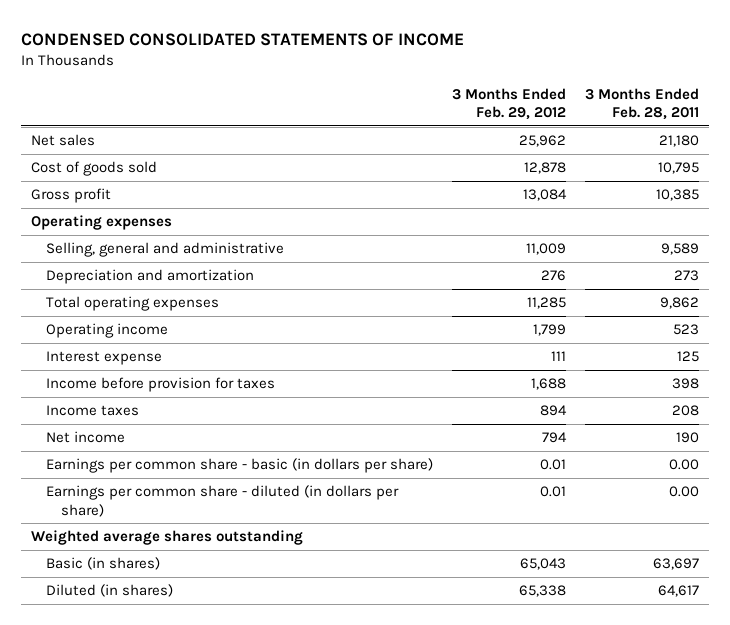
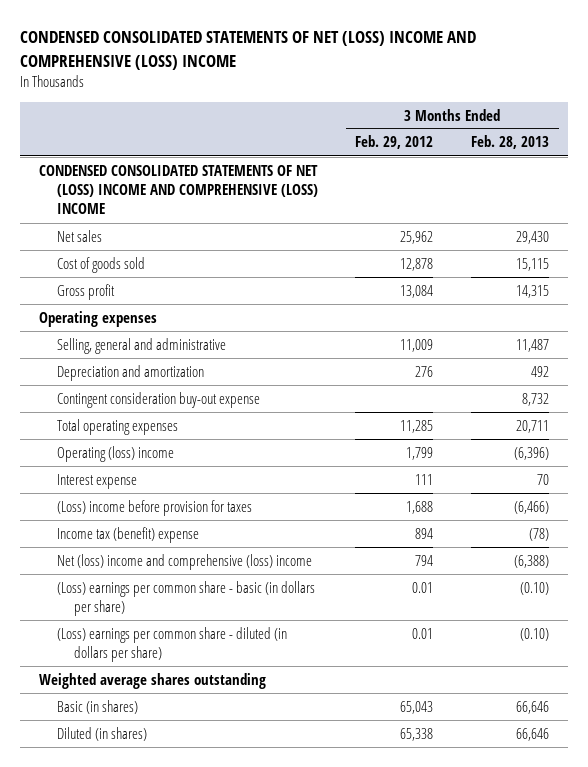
- CONDENSED CONSOLIDATED STATEMENTS OF INCOME
+ CONDENSED CONSOLIDATED STATEMENTS OF NET (LOSS) INCOME AND COMPREHENSIVE (LOSS) INCOME
- | 3 Months Ended Feb. 29, 2012 | 3 Months Ended Feb. 28, 2011
+ | 3 Months Ended Feb. 29, 2012 | 3 Months Ended Feb. 28, 2013
+ CONDENSED CONSOLIDATED STATEMENTS OF NET (LOSS) INCOME AND COMPREHENSIVE (LOSS) INCOME
+ Contingent consideration buy-out expense | | 8,732
- Operating income | 1,799 | 523
+ Operating (loss) income | 1,799 | (6,396)
- Income before provision for taxes | 1,688 | 398
- Income taxes | 894 | 208
- Net income | 794 | 190
- Earnings per common share - basic (in dollars per share) | 0.01 | 0.00
- Earnings per common share - diluted (in dollars per share) | 0.01 | 0.00
+ (Loss) income before provision for taxes | 1,688 | (6,466)
+ Income tax (benefit) expense | 894 | (78)
+ Net (loss) income and comprehensive (loss) income | 794 | (6,388)
+ (Loss) earnings per common share - basic (in dollars per share) | 0.01 | (0.10)
+ (Loss) earnings per common share - diluted (in dollars per share) | 0.01 | (0.10)

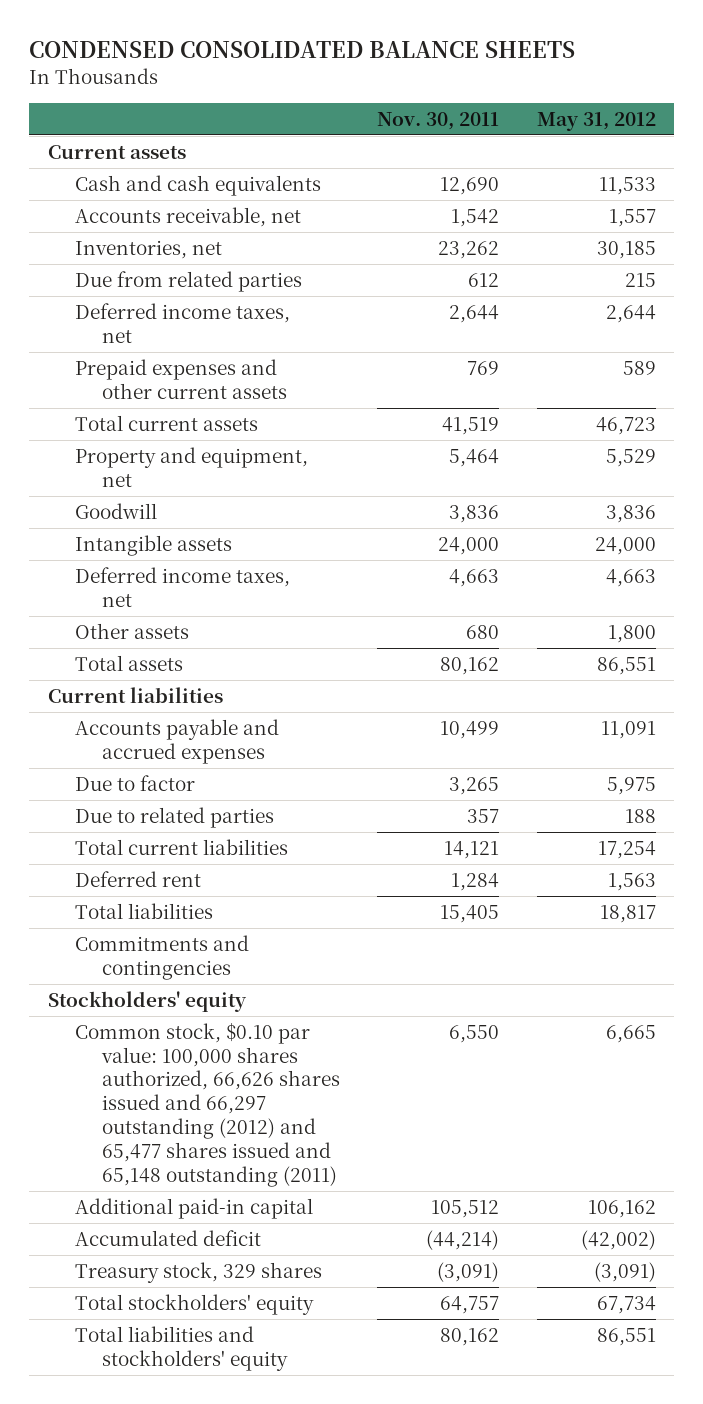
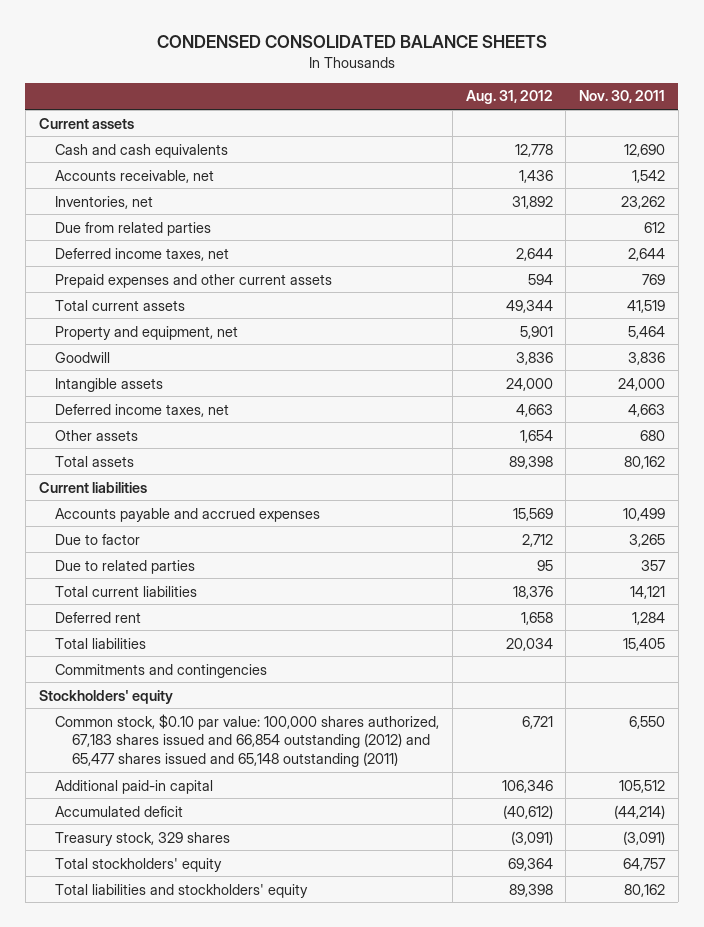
- | Nov. 30, 2011 | May 31, 2012
+ | Aug. 31, 2012 | Nov. 30, 2011
- Common stock, $0.10 par value: 100,000 shares authorized, 66,626 shares issued and 66,297 outstanding (2012) and 65,477 shares issued and 65,148 outstanding (2011) | 6,550 | 6,665
+ Common stock, $0.10 par value: 100,000 shares authorized, 67,183 shares issued and 66,854 outstanding (2012) and 65,477 shares issued and 65,148 outstanding (2011) | 6,721 | 6,550

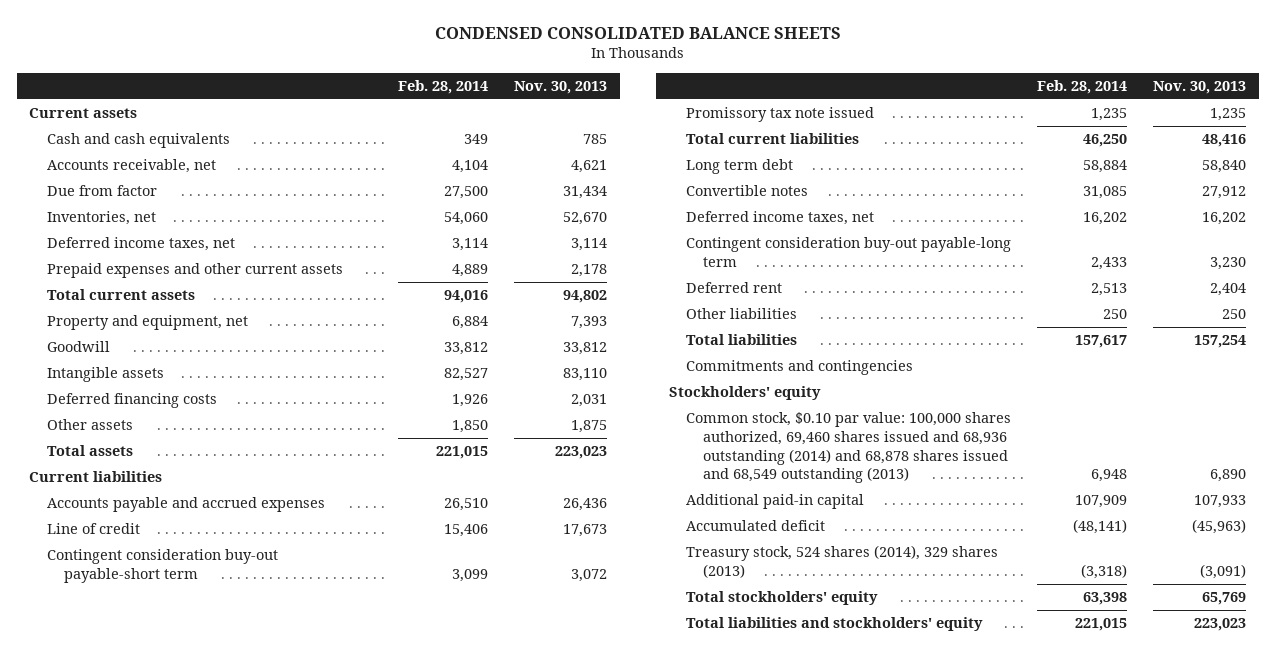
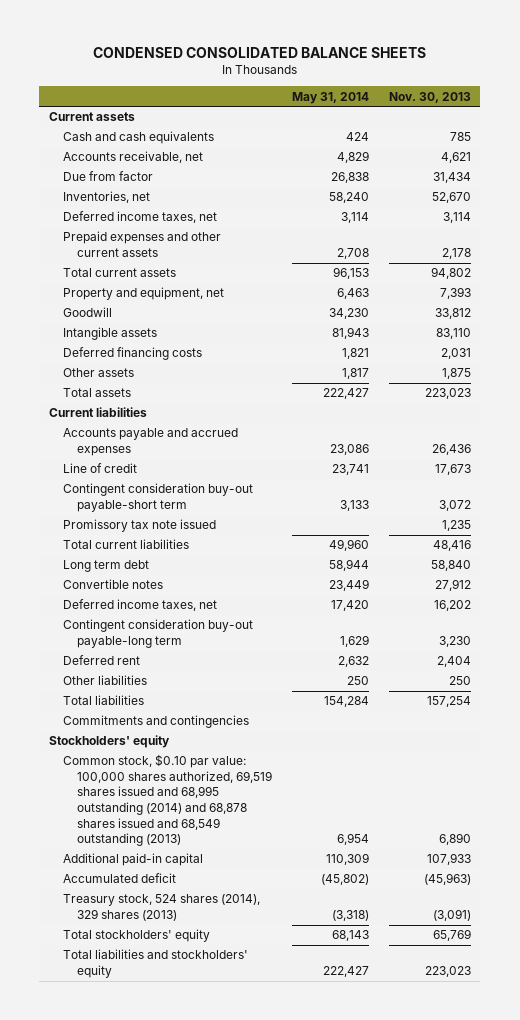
- | Feb. 28, 2014 | Nov. 30, 2013
+ | May 31, 2014 | Nov. 30, 2013
- Common stock, $0.10 par value: 100,000 shares authorized, 69,460 shares issued and 68,936 outstanding (2014) and 68,878 shares issued and 68,549 outstanding (2013) | 6,948 | 6,890
+ Common stock, $0.10 par value: 100,000 shares authorized, 69,519 shares issued and 68,995 outstanding (2014) and 68,878 shares issued and 68,549 outstanding (2013) | 6,954 | 6,890

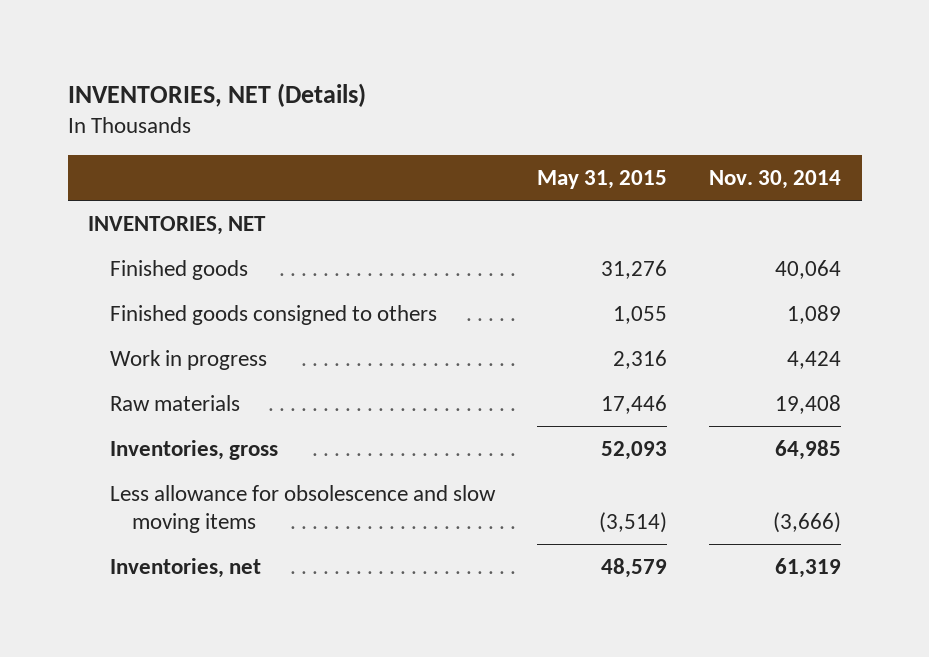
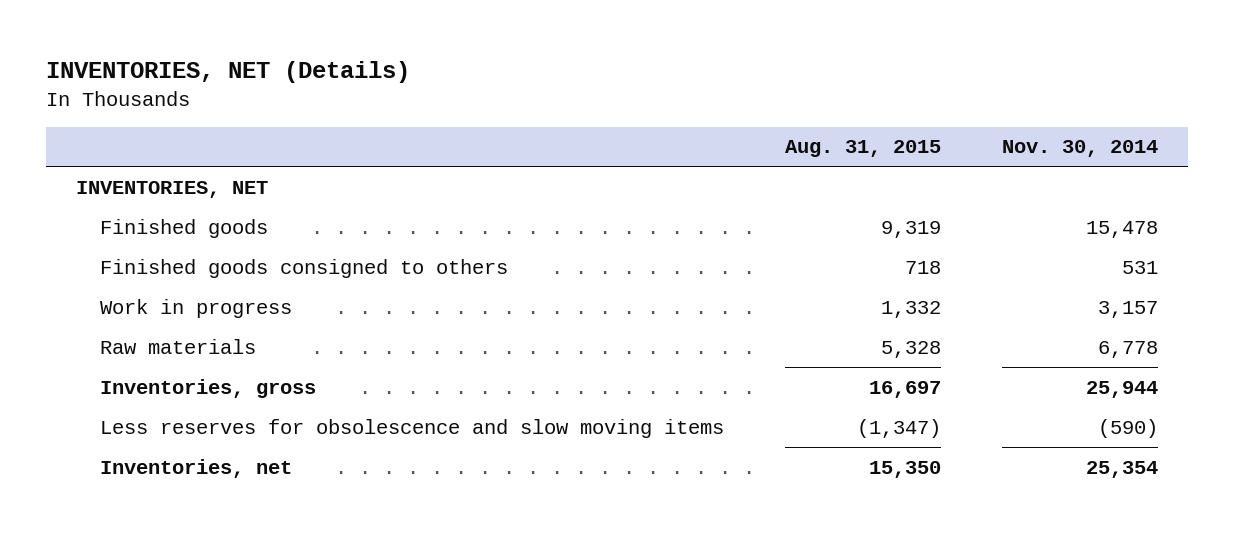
- | May 31, 2015 | Nov. 30, 2014
+ | Aug. 31, 2015 | Nov. 30, 2014
- Finished goods | 31,276 | 40,064
- Finished goods consigned to others | 1,055 | 1,089
- Work in progress | 2,316 | 4,424
- Raw materials | 17,446 | 19,408
- Inventories, gross | 52,093 | 64,985
- Less allowance for obsolescence and slow moving items | (3,514) | (3,666)
- Inventories, net | 48,579 | 61,319
+ Finished goods | 9,319 | 15,478
+ Finished goods consigned to others | 718 | 531
+ Work in progress | 1,332 | 3,157
+ Raw materials | 5,328 | 6,778
+ Inventories, gross | 16,697 | 25,944
+ Less reserves for obsolescence and slow moving items | (1,347) | (590)
+ Inventories, net | 15,350 | 25,354

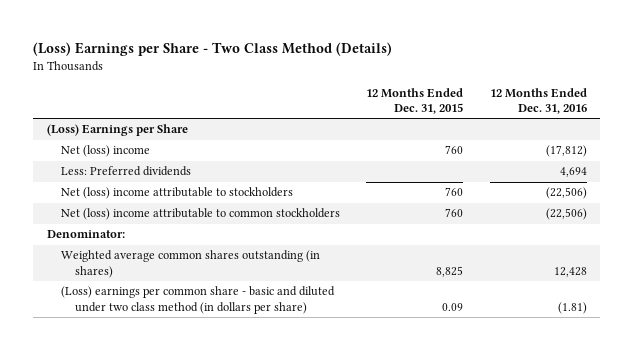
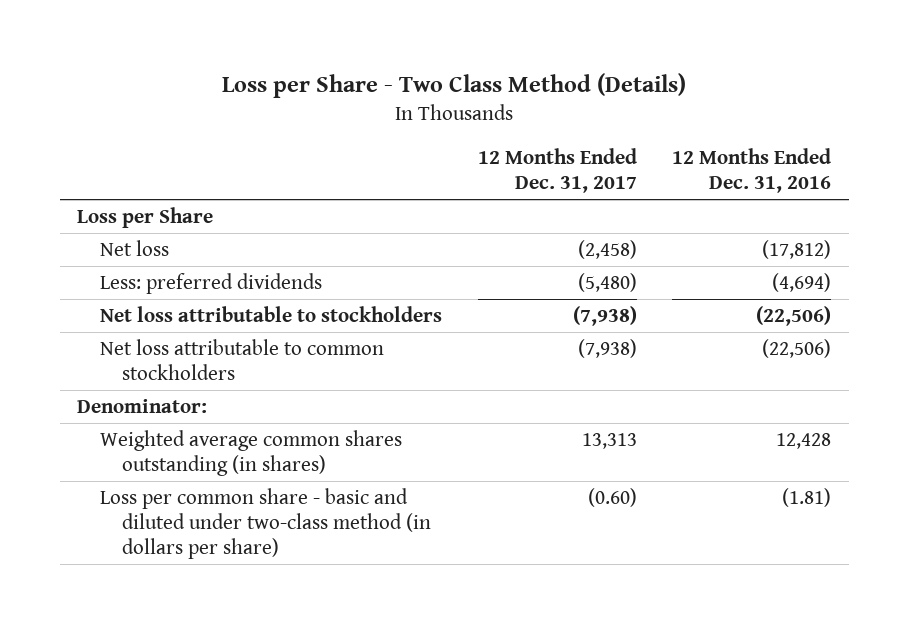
- (Loss) Earnings per Share - Two Class Method (Details)
+ Loss per Share - Two Class Method (Details)
- | 12 Months Ended Dec. 31, 2015 | 12 Months Ended Dec. 31, 2016
+ | 12 Months Ended Dec. 31, 2017 | 12 Months Ended Dec. 31, 2016
- (Loss) Earnings per Share
- Net (loss) income | 760 | (17,812)
- Less: Preferred dividends | | 4,694
- Net (loss) income attributable to stockholders | 760 | (22,506)
- Net (loss) income attributable to common stockholders | 760 | (22,506)
+ Loss per Share
+ Net loss | (2,458) | (17,812)
+ Less: preferred dividends | (5,480) | (4,694)
+ Net loss attributable to stockholders | (7,938) | (22,506)
+ Net loss attributable to common stockholders | (7,938) | (22,506)
- (Loss) earnings per common share - basic and diluted under two class method (in dollars per share) | 0.09 | (1.81)
+ Loss per common share - basic and diluted under two-class method (in dollars per share) | (0.60) | (1.81)

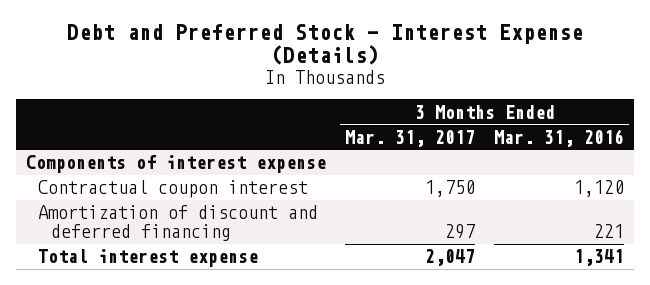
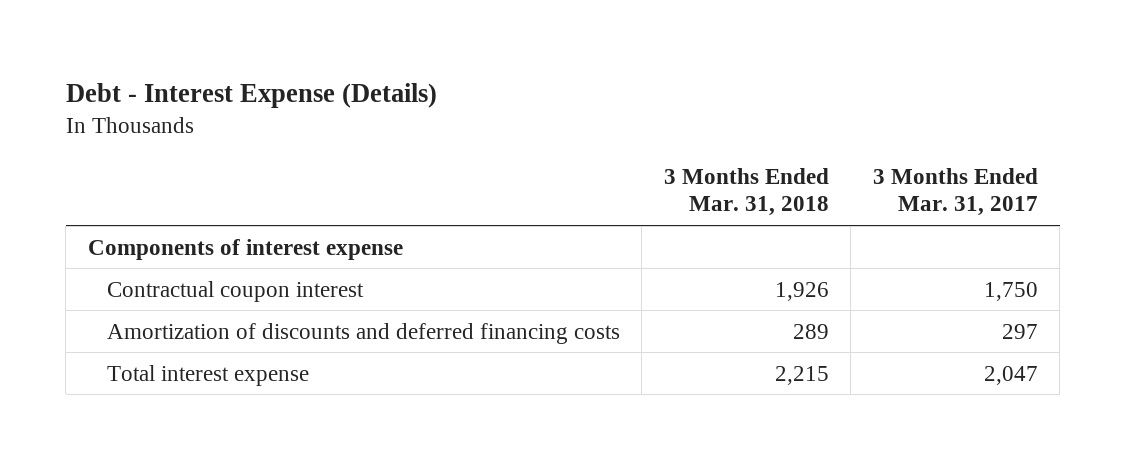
- Debt and Preferred Stock - Interest Expense (Details)
+ Debt - Interest Expense (Details)
- | 3 Months Ended Mar. 31, 2017 | 3 Months Ended Mar. 31, 2016
+ | 3 Months Ended Mar. 31, 2018 | 3 Months Ended Mar. 31, 2017
- Amortization of discount and deferred financing | 297 | 221
+ Amortization of discounts and deferred financing costs | 289 | 297

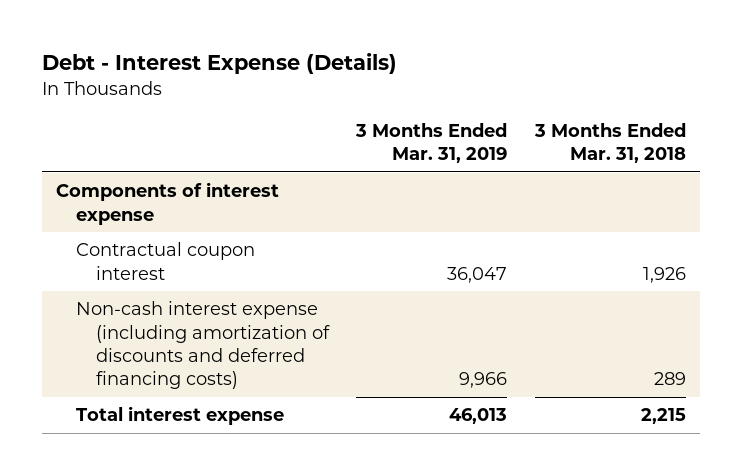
- | 3 Months Ended Mar. 31, 2018 | 3 Months Ended Mar. 31, 2017
+ | 3 Months Ended Mar. 31, 2019 | 3 Months Ended Mar. 31, 2018
- Amortization of discounts and deferred financing costs | 289 | 297
+ Non-cash interest expense (including amortization of discounts and deferred financing costs) | 9,966 | 289

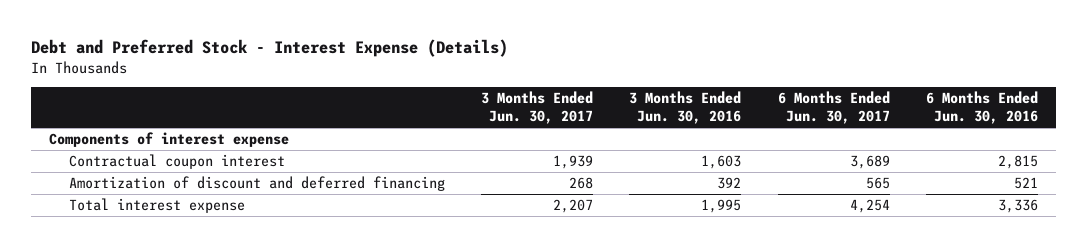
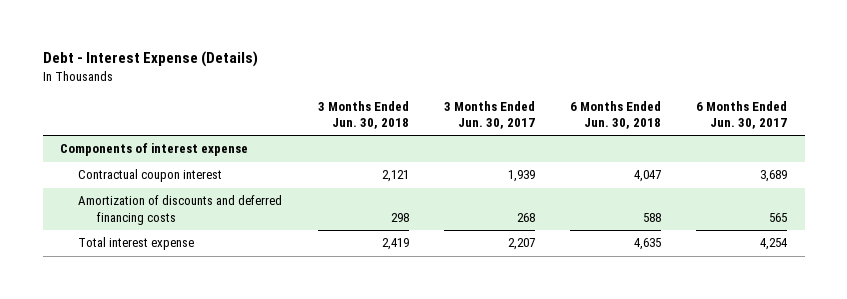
- Debt and Preferred Stock - Interest Expense (Details)
+ Debt - Interest Expense (Details)
- | 3 Months Ended Jun. 30, 2017 | 3 Months Ended Jun. 30, 2016 | 6 Months Ended Jun. 30, 2017 | 6 Months Ended Jun. 30, 2016
+ | 3 Months Ended Jun. 30, 2018 | 3 Months Ended Jun. 30, 2017 | 6 Months Ended Jun. 30, 2018 | 6 Months Ended Jun. 30, 2017
- Amortization of discount and deferred financing | 268 | 392 | 565 | 521
+ Amortization of discounts and deferred financing costs | 298 | 268 | 588 | 565

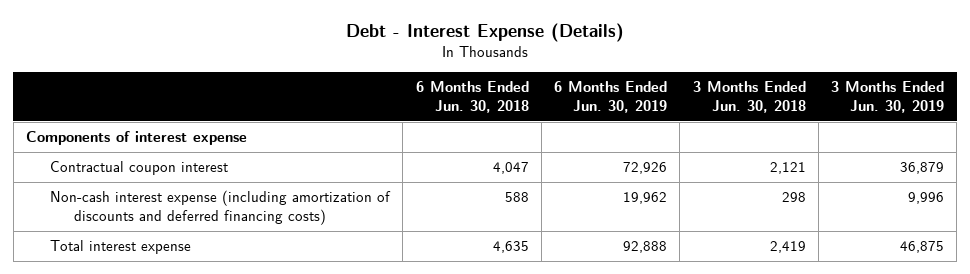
- | 3 Months Ended Jun. 30, 2018 | 3 Months Ended Jun. 30, 2017 | 6 Months Ended Jun. 30, 2018 | 6 Months Ended Jun. 30, 2017
+ | 6 Months Ended Jun. 30, 2018 | 6 Months Ended Jun. 30, 2019 | 3 Months Ended Jun. 30, 2018 | 3 Months Ended Jun. 30, 2019
- Amortization of discounts and deferred financing costs | 298 | 268 | 588 | 565
+ Non-cash interest expense (including amortization of discounts and deferred financing costs) | 588 | 19,962 | 298 | 9,996

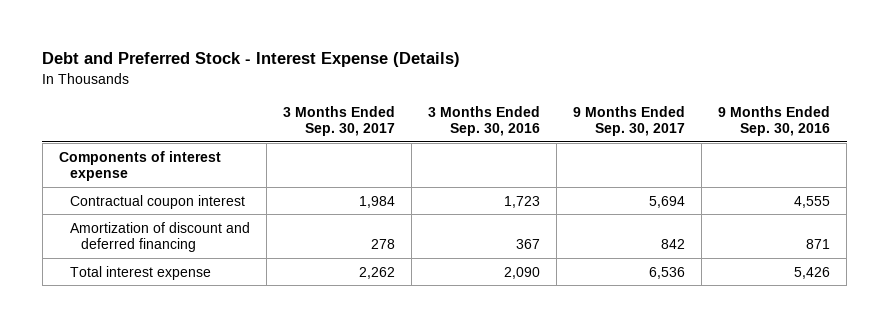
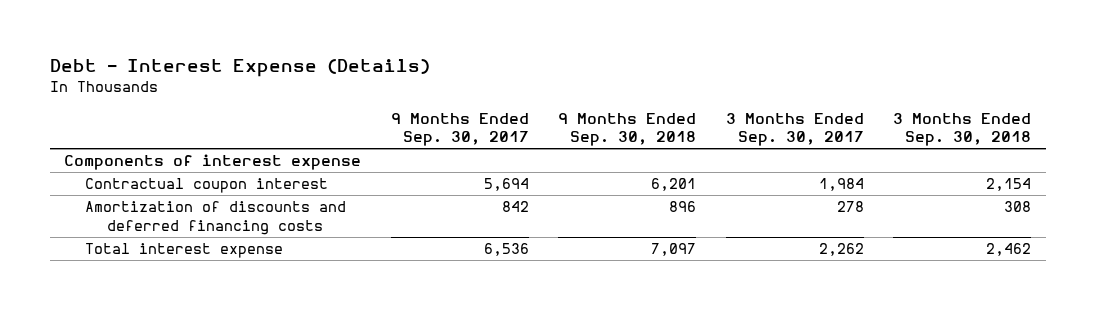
- Debt and Preferred Stock - Interest Expense (Details)
+ Debt - Interest Expense (Details)
- | 3 Months Ended Sep. 30, 2017 | 3 Months Ended Sep. 30, 2016 | 9 Months Ended Sep. 30, 2017 | 9 Months Ended Sep. 30, 2016
+ | 9 Months Ended Sep. 30, 2017 | 9 Months Ended Sep. 30, 2018 | 3 Months Ended Sep. 30, 2017 | 3 Months Ended Sep. 30, 2018
- Amortization of discount and deferred financing | 278 | 367 | 842 | 871
+ Amortization of discounts and deferred financing costs | 842 | 896 | 278 | 308

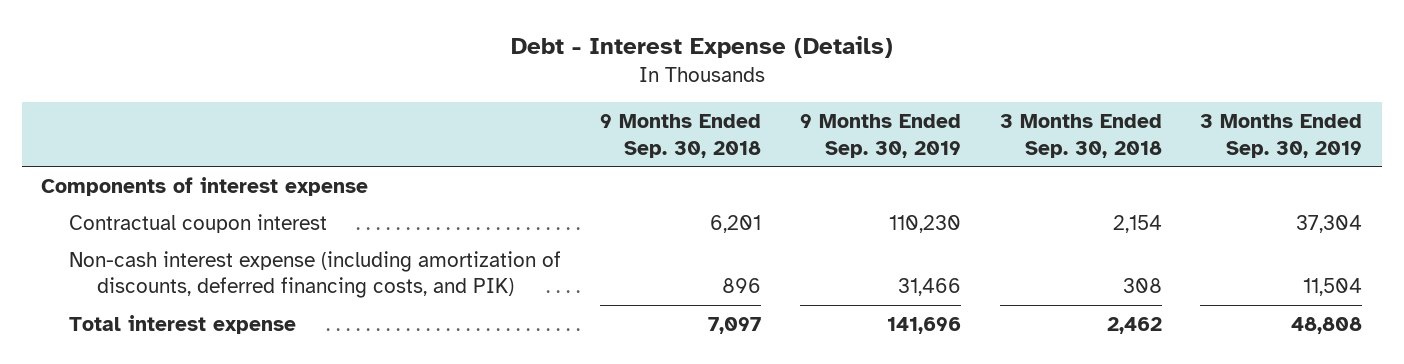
- | 9 Months Ended Sep. 30, 2017 | 9 Months Ended Sep. 30, 2018 | 3 Months Ended Sep. 30, 2017 | 3 Months Ended Sep. 30, 2018
+ | 9 Months Ended Sep. 30, 2018 | 9 Months Ended Sep. 30, 2019 | 3 Months Ended Sep. 30, 2018 | 3 Months Ended Sep. 30, 2019
- Amortization of discounts and deferred financing costs | 842 | 896 | 278 | 308
+ Non-cash interest expense (including amortization of discounts, deferred financing costs, and PIK) | 896 | 31,466 | 308 | 11,504

